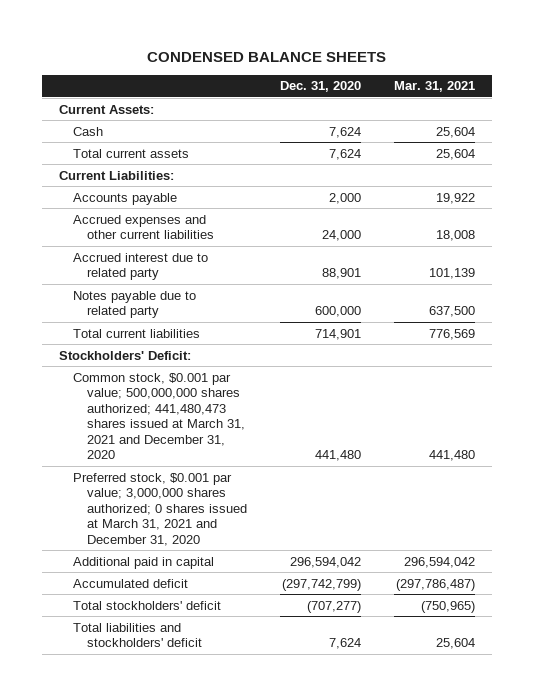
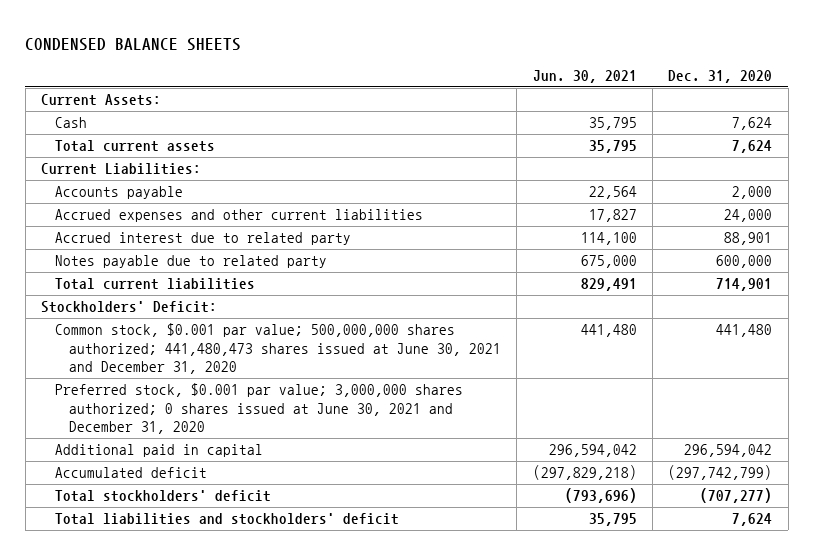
- | Dec. 31, 2020 | Mar. 31, 2021
+ | Jun. 30, 2021 | Dec. 31, 2020
- Common stock, $0.001 par value; 500,000,000 shares authorized; 441,480,473 shares issued at March 31, 2021 and December 31, 2020 | 441,480 | 441,480
- Preferred stock, $0.001 par value; 3,000,000 shares authorized; 0 shares issued at March 31, 2021 and December 31, 2020
+ Common stock, $0.001 par value; 500,000,000 shares authorized; 441,480,473 shares issued at June 30, 2021 and December 31, 2020 | 441,480 | 441,480
+ Preferred stock, $0.001 par value; 3,000,000 shares authorized; 0 shares issued at June 30, 2021 and December 31, 2020

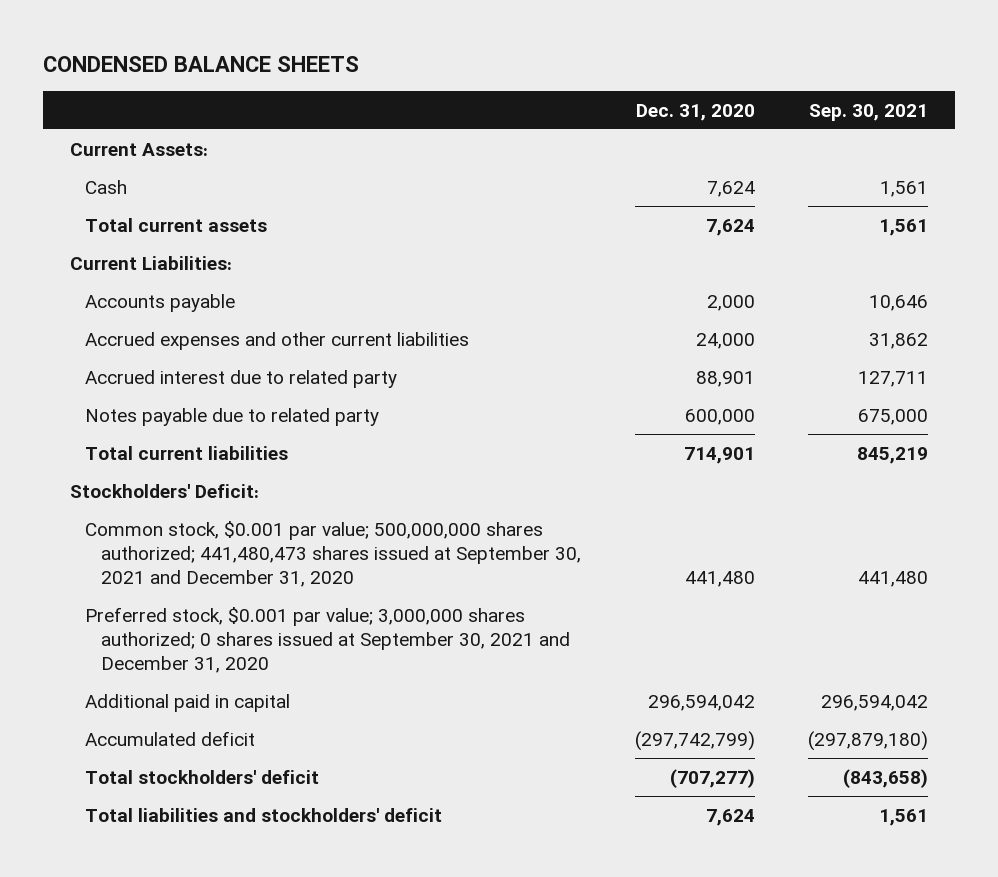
- | Jun. 30, 2021 | Dec. 31, 2020
+ | Dec. 31, 2020 | Sep. 30, 2021
- Common stock, $0.001 par value; 500,000,000 shares authorized; 441,480,473 shares issued at June 30, 2021 and December 31, 2020 | 441,480 | 441,480
- Preferred stock, $0.001 par value; 3,000,000 shares authorized; 0 shares issued at June 30, 2021 and December 31, 2020
+ Common stock, $0.001 par value; 500,000,000 shares authorized; 441,480,473 shares issued at September 30, 2021 and December 31, 2020 | 441,480 | 441,480
+ Preferred stock, $0.001 par value; 3,000,000 shares authorized; 0 shares issued at September 30, 2021 and December 31, 2020

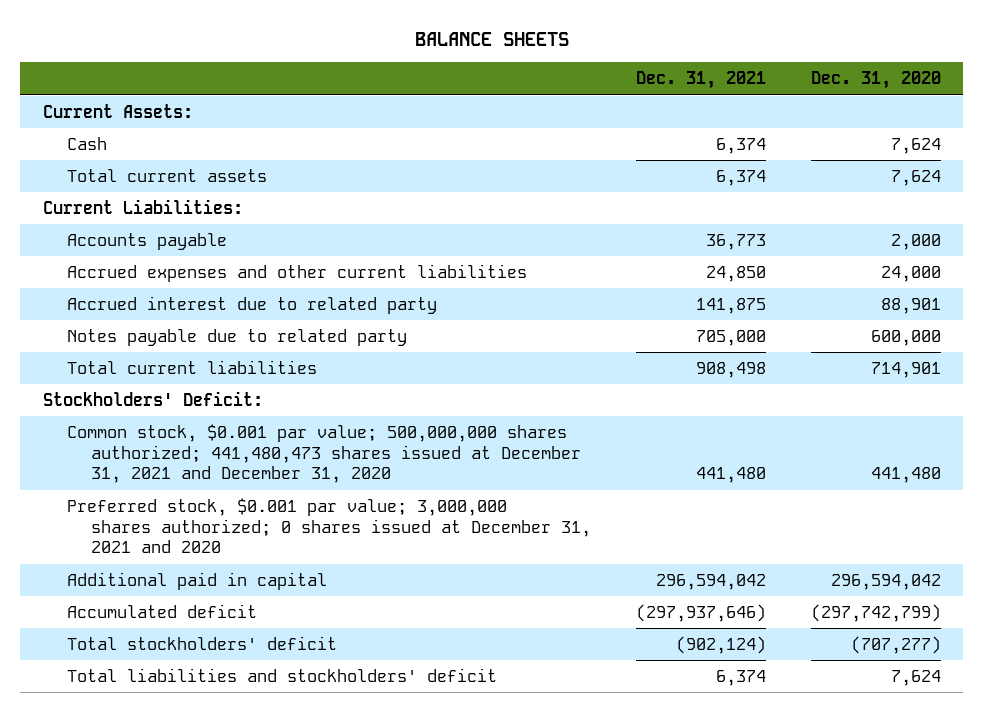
- CONDENSED BALANCE SHEETS
+ BALANCE SHEETS
- | Dec. 31, 2020 | Sep. 30, 2021
+ | Dec. 31, 2021 | Dec. 31, 2020
- Common stock, $0.001 par value; 500,000,000 shares authorized; 441,480,473 shares issued at September 30, 2021 and December 31, 2020 | 441,480 | 441,480
- Preferred stock, $0.001 par value; 3,000,000 shares authorized; 0 shares issued at September 30, 2021 and December 31, 2020
+ Common stock, $0.001 par value; 500,000,000 shares authorized; 441,480,473 shares issued at December 31, 2021 and December 31, 2020 | 441,480 | 441,480
+ Preferred stock, $0.001 par value; 3,000,000 shares authorized; 0 shares issued at December 31, 2021 and 2020

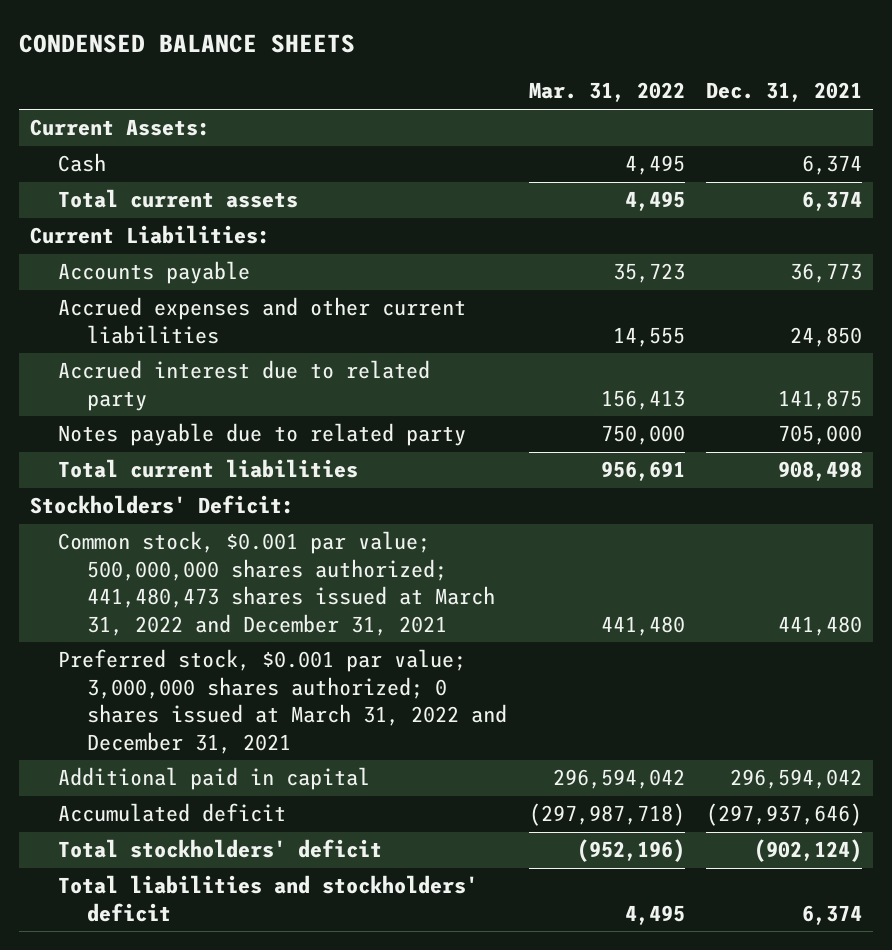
- BALANCE SHEETS
+ CONDENSED BALANCE SHEETS
- | Dec. 31, 2021 | Dec. 31, 2020
+ | Mar. 31, 2022 | Dec. 31, 2021
- Common stock, $0.001 par value; 500,000,000 shares authorized; 441,480,473 shares issued at December 31, 2021 and December 31, 2020 | 441,480 | 441,480
- Preferred stock, $0.001 par value; 3,000,000 shares authorized; 0 shares issued at December 31, 2021 and 2020
+ Common stock, $0.001 par value; 500,000,000 shares authorized; 441,480,473 shares issued at March 31, 2022 and December 31, 2021 | 441,480 | 441,480
+ Preferred stock, $0.001 par value; 3,000,000 shares authorized; 0 shares issued at March 31, 2022 and December 31, 2021

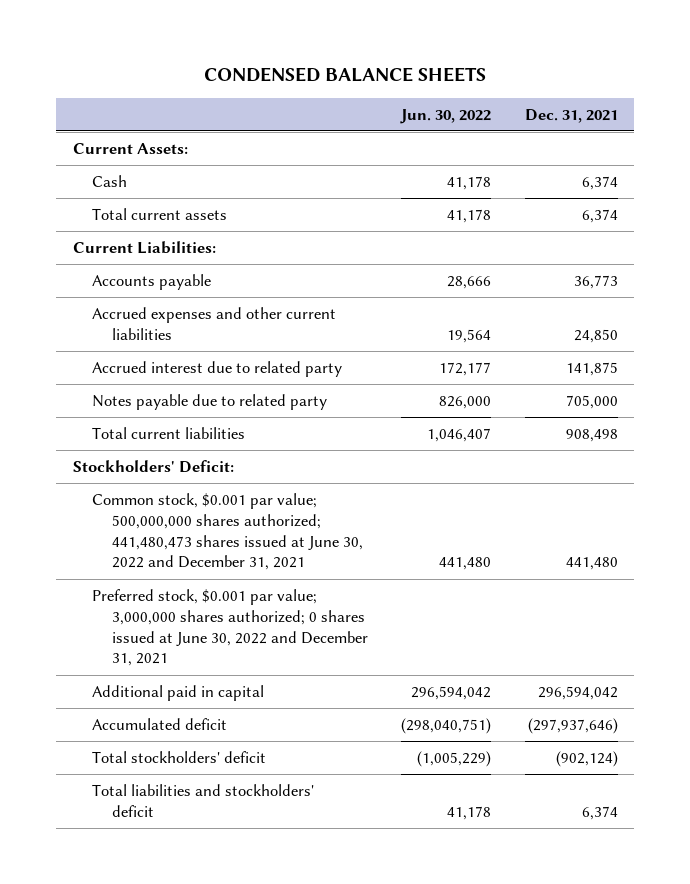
- | Mar. 31, 2022 | Dec. 31, 2021
+ | Jun. 30, 2022 | Dec. 31, 2021
- Common stock, $0.001 par value; 500,000,000 shares authorized; 441,480,473 shares issued at March 31, 2022 and December 31, 2021 | 441,480 | 441,480
- Preferred stock, $0.001 par value; 3,000,000 shares authorized; 0 shares issued at March 31, 2022 and December 31, 2021
+ Common stock, $0.001 par value; 500,000,000 shares authorized; 441,480,473 shares issued at June 30, 2022 and December 31, 2021 | 441,480 | 441,480
+ Preferred stock, $0.001 par value; 3,000,000 shares authorized; 0 shares issued at June 30, 2022 and December 31, 2021

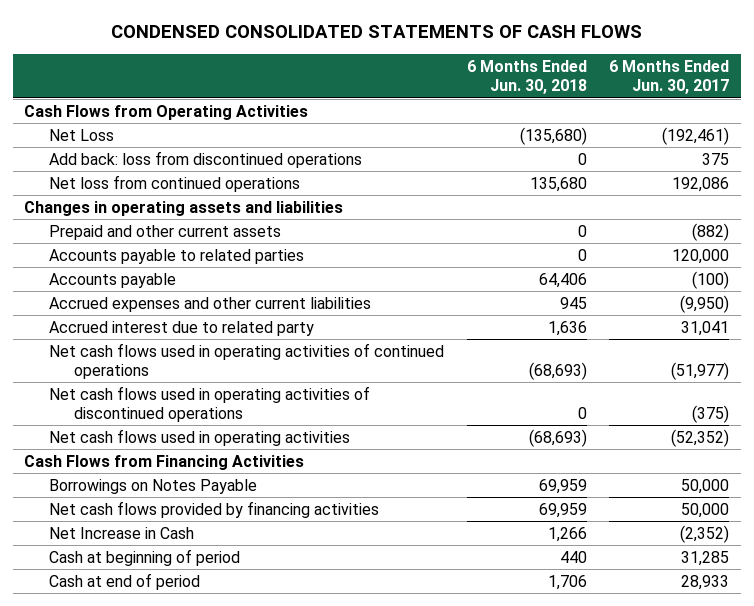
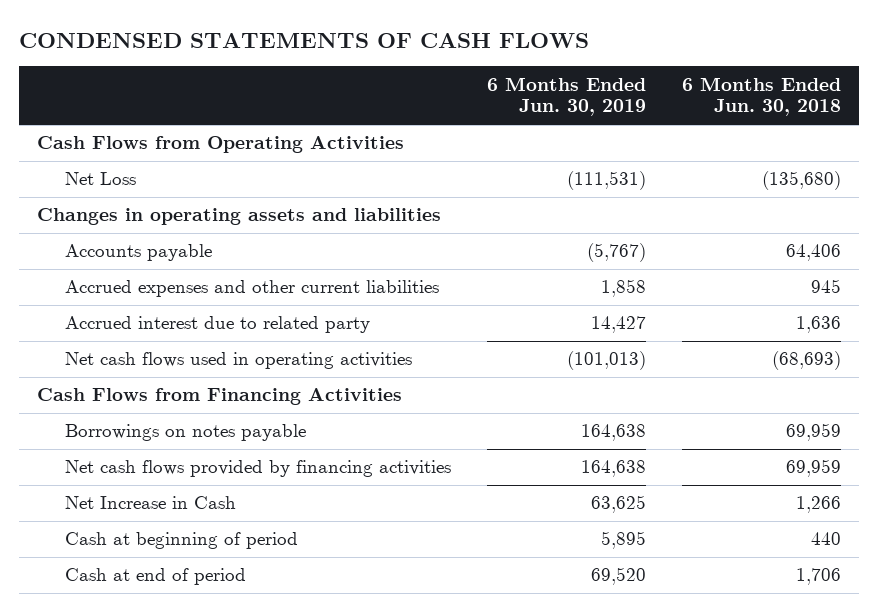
- CONDENSED CONSOLIDATED STATEMENTS OF CASH FLOWS
+ CONDENSED STATEMENTS OF CASH FLOWS
- | 6 Months Ended Jun. 30, 2018 | 6 Months Ended Jun. 30, 2017
+ | 6 Months Ended Jun. 30, 2019 | 6 Months Ended Jun. 30, 2018
- Add back: loss from discontinued operations | 0 | 375
- Net loss from continued operations | 135,680 | 192,086
- Prepaid and other current assets | 0 | (882)
- Accounts payable to related parties | 0 | 120,000
- Net cash flows used in operating activities of continued operations | (68,693) | (51,977)
- Net cash flows used in operating activities of discontinued operations | 0 | (375)
- Borrowings on Notes Payable | 69,959 | 50,000
+ Borrowings on notes payable | 164,638 | 69,959

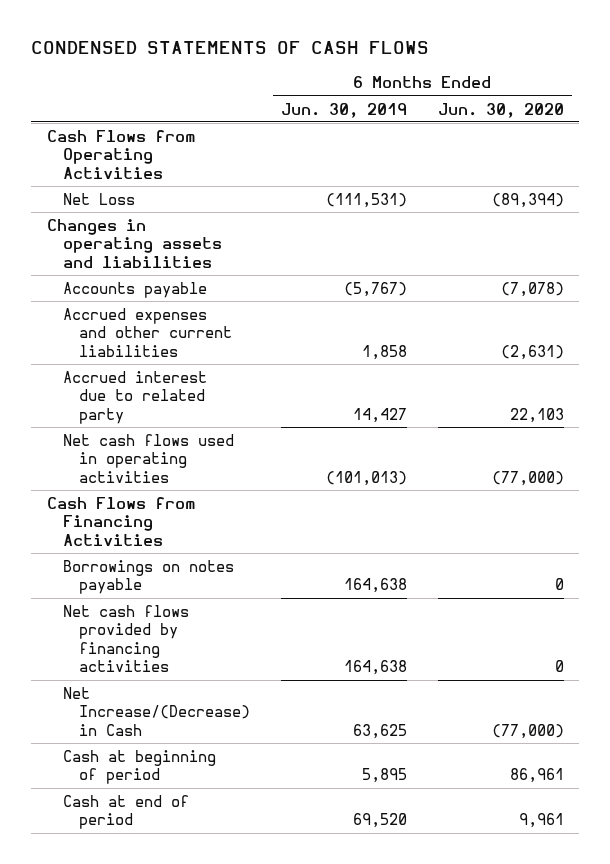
- | 6 Months Ended Jun. 30, 2019 | 6 Months Ended Jun. 30, 2018
+ | 6 Months Ended Jun. 30, 2019 | 6 Months Ended Jun. 30, 2020
- Net Increase in Cash | 63,625 | 1,266
+ Net Increase/(Decrease) in Cash | 63,625 | (77,000)

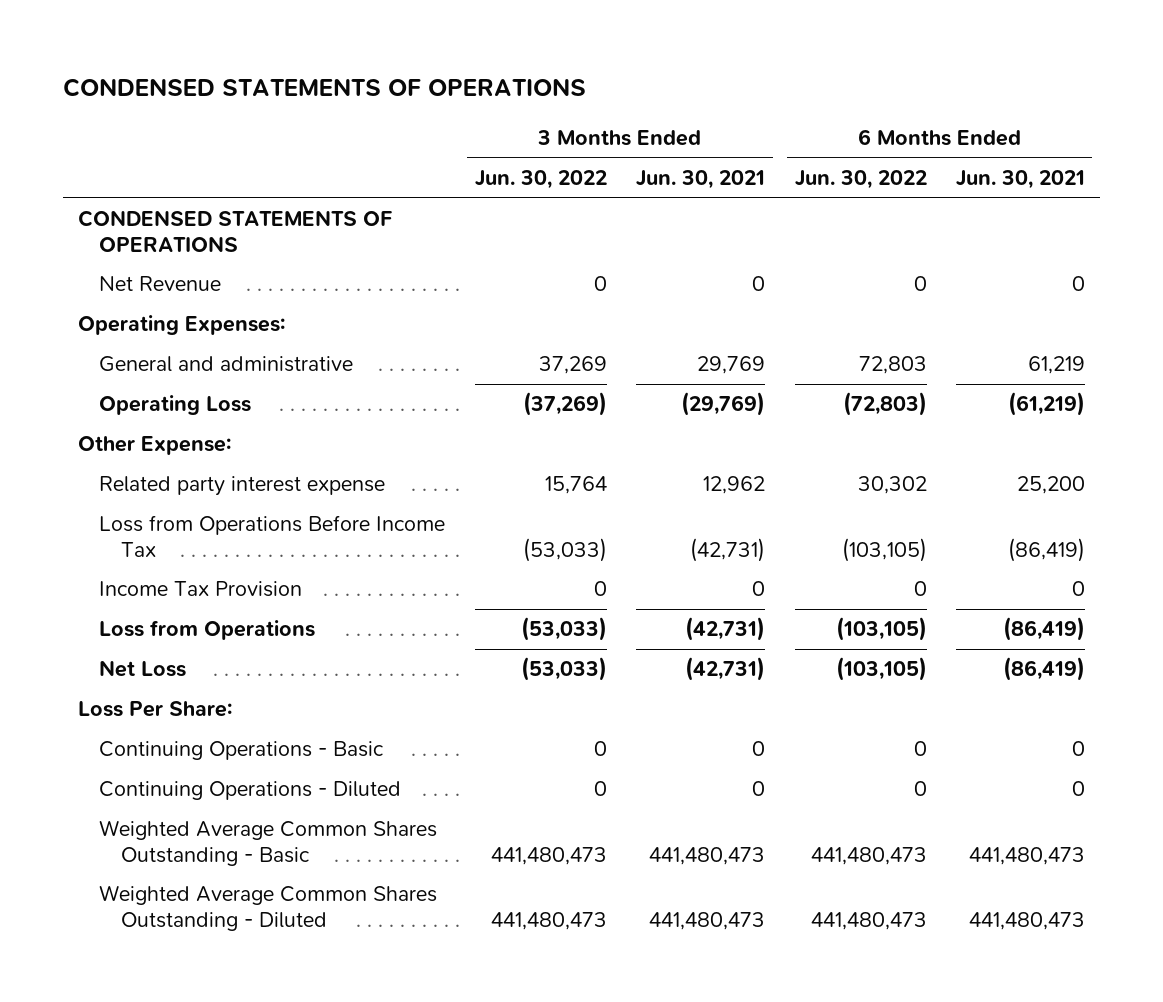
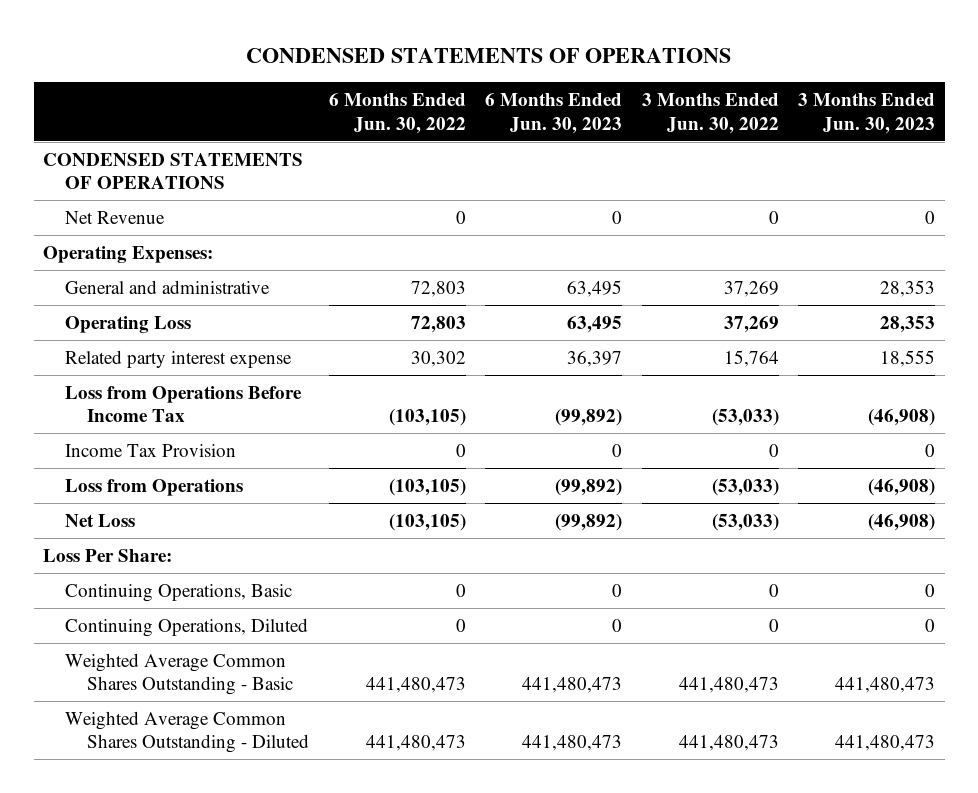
- | 3 Months Ended Jun. 30, 2022 | 3 Months Ended Jun. 30, 2021 | 6 Months Ended Jun. 30, 2022 | 6 Months Ended Jun. 30, 2021
+ | 6 Months Ended Jun. 30, 2022 | 6 Months Ended Jun. 30, 2023 | 3 Months Ended Jun. 30, 2022 | 3 Months Ended Jun. 30, 2023
- Operating Loss | (37,269) | (29,769) | (72,803) | (61,219)
- Other Expense:
+ Operating Loss | 72,803 | 63,495 | 37,269 | 28,353
- Continuing Operations - Basic | 0 | 0 | 0 | 0
- Continuing Operations - Diluted | 0 | 0 | 0 | 0
+ Continuing Operations, Basic | 0 | 0 | 0 | 0
+ Continuing Operations, Diluted | 0 | 0 | 0 | 0

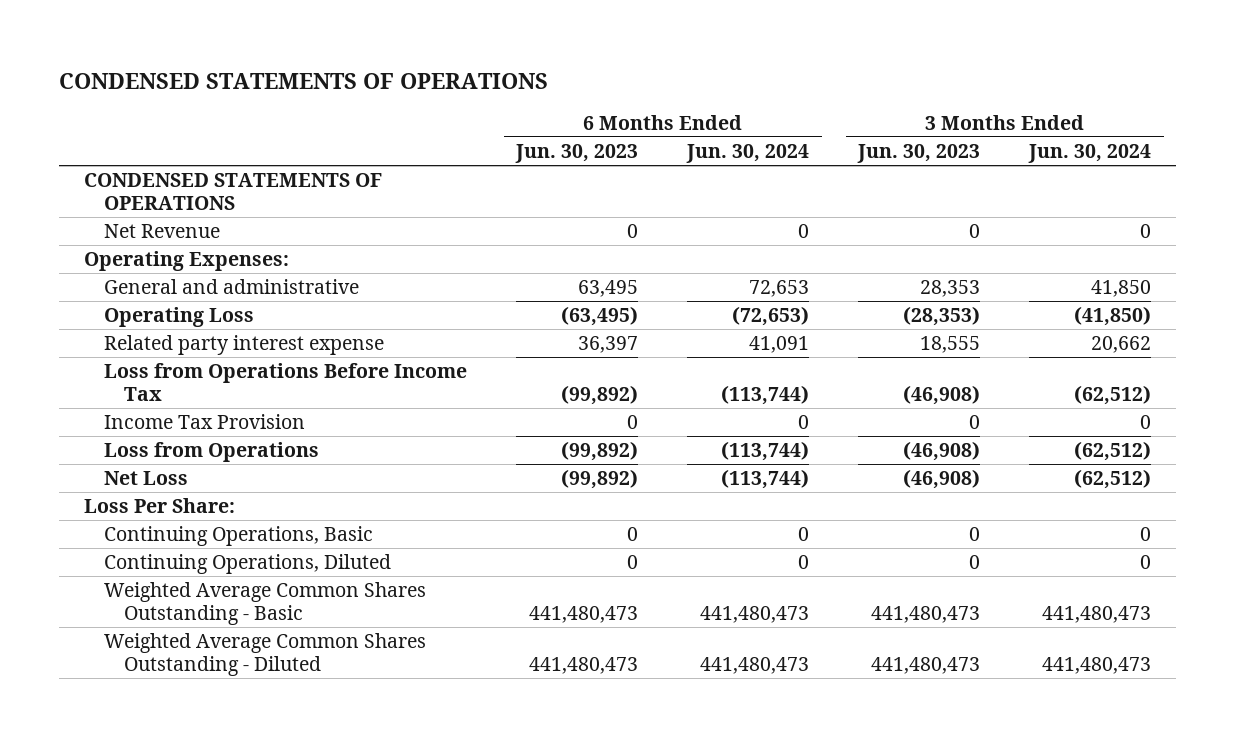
- | 6 Months Ended Jun. 30, 2022 | 6 Months Ended Jun. 30, 2023 | 3 Months Ended Jun. 30, 2022 | 3 Months Ended Jun. 30, 2023
+ | 6 Months Ended Jun. 30, 2023 | 6 Months Ended Jun. 30, 2024 | 3 Months Ended Jun. 30, 2023 | 3 Months Ended Jun. 30, 2024
- Operating Loss | 72,803 | 63,495 | 37,269 | 28,353
+ Operating Loss | (63,495) | (72,653) | (28,353) | (41,850)

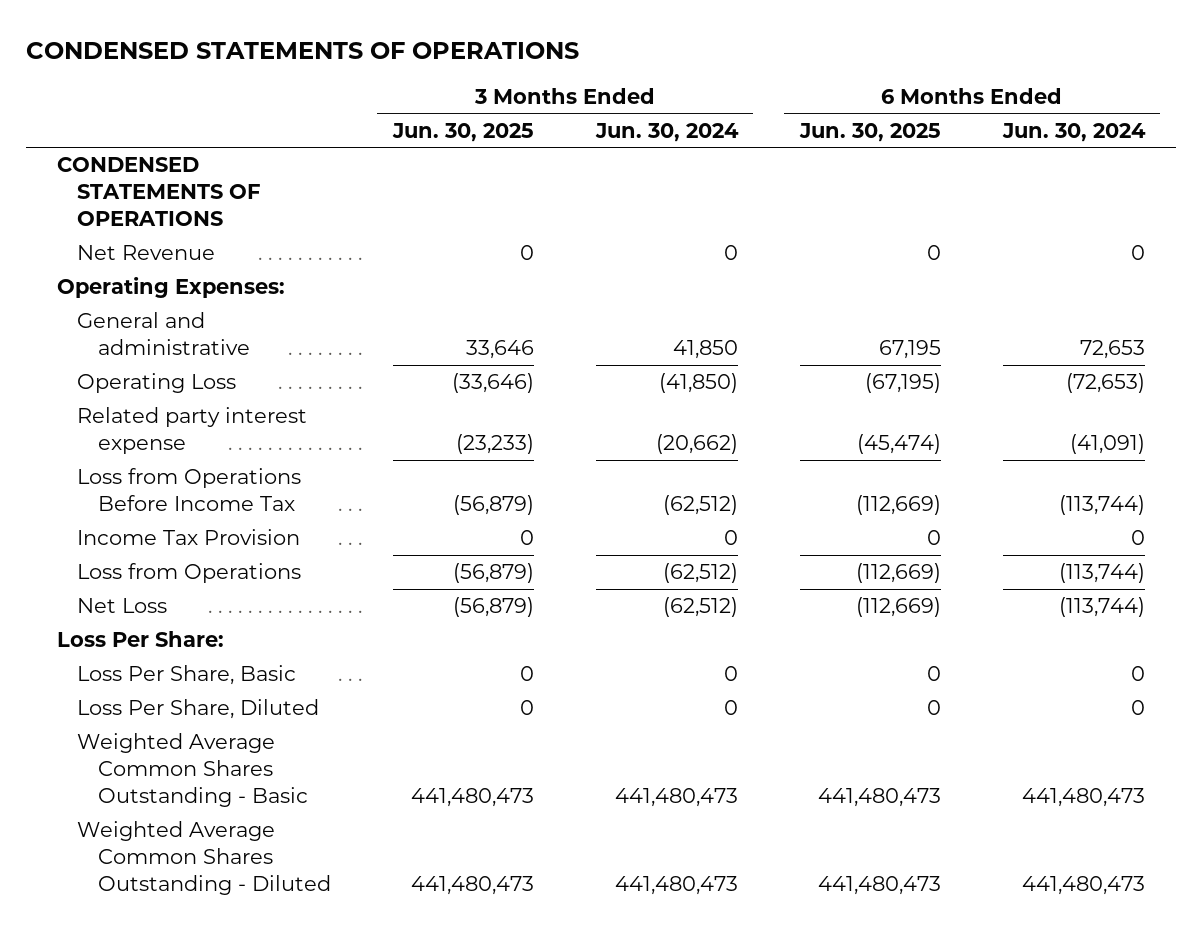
- | 6 Months Ended Jun. 30, 2023 | 6 Months Ended Jun. 30, 2024 | 3 Months Ended Jun. 30, 2023 | 3 Months Ended Jun. 30, 2024
+ | 3 Months Ended Jun. 30, 2025 | 3 Months Ended Jun. 30, 2024 | 6 Months Ended Jun. 30, 2025 | 6 Months Ended Jun. 30, 2024
- Related party interest expense | 36,397 | 41,091 | 18,555 | 20,662
+ Related party interest expense | (23,233) | (20,662) | (45,474) | (41,091)
- Continuing Operations, Basic | 0 | 0 | 0 | 0
- Continuing Operations, Diluted | 0 | 0 | 0 | 0
+ Loss Per Share, Basic | 0 | 0 | 0 | 0
+ Loss Per Share, Diluted | 0 | 0 | 0 | 0

